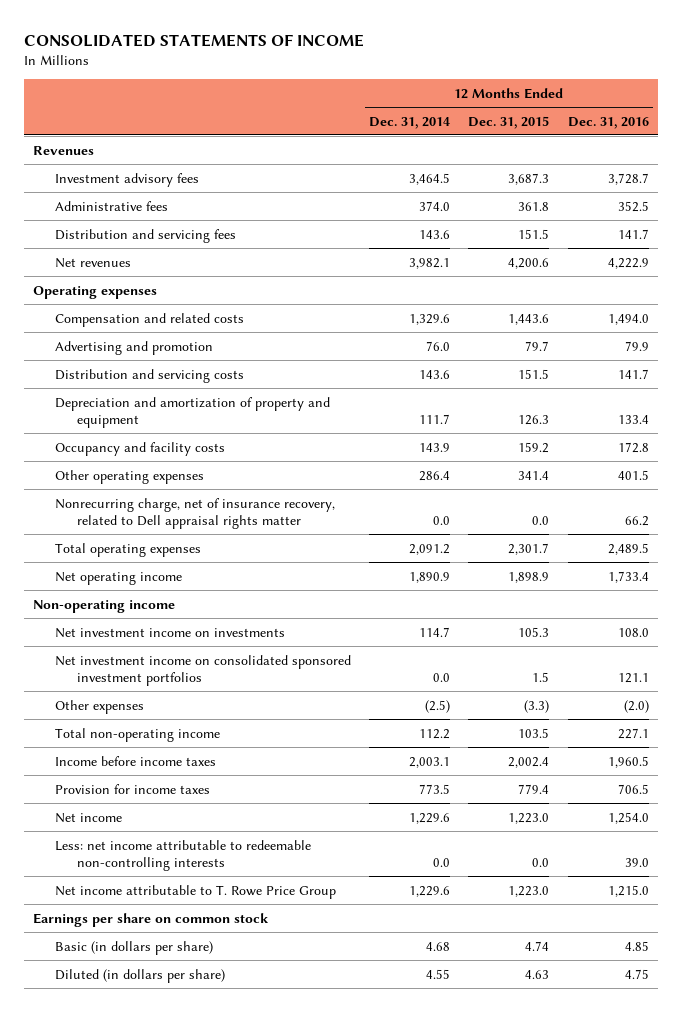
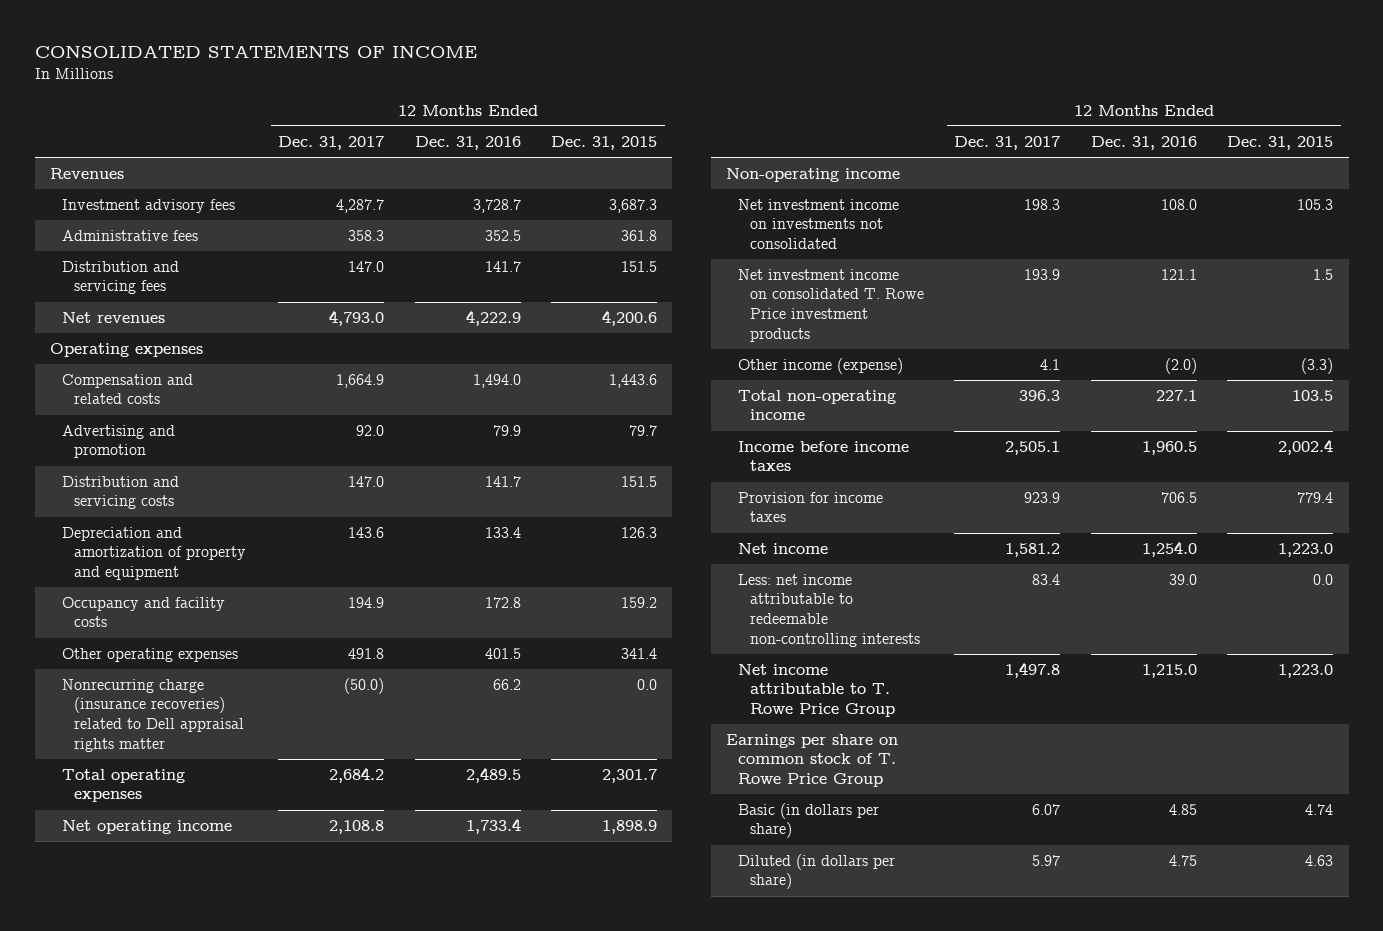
- | 12 Months Ended Dec. 31, 2014 | 12 Months Ended Dec. 31, 2015 | 12 Months Ended Dec. 31, 2016
+ | 12 Months Ended Dec. 31, 2017 | 12 Months Ended Dec. 31, 2016 | 12 Months Ended Dec. 31, 2015
- Nonrecurring charge, net of insurance recovery, related to Dell appraisal rights matter | 0.0 | 0.0 | 66.2
+ Nonrecurring charge (insurance recoveries) related to Dell appraisal rights matter | (50.0) | 66.2 | 0.0
- Net investment income on investments | 114.7 | 105.3 | 108.0
- Net investment income on consolidated sponsored investment portfolios | 0.0 | 1.5 | 121.1
- Other expenses | (2.5) | (3.3) | (2.0)
+ Net investment income on investments not consolidated | 198.3 | 108.0 | 105.3
+ Net investment income on consolidated T. Rowe Price investment products | 193.9 | 121.1 | 1.5
+ Other income (expense) | 4.1 | (2.0) | (3.3)
- Earnings per share on common stock
+ Earnings per share on common stock of T. Rowe Price Group

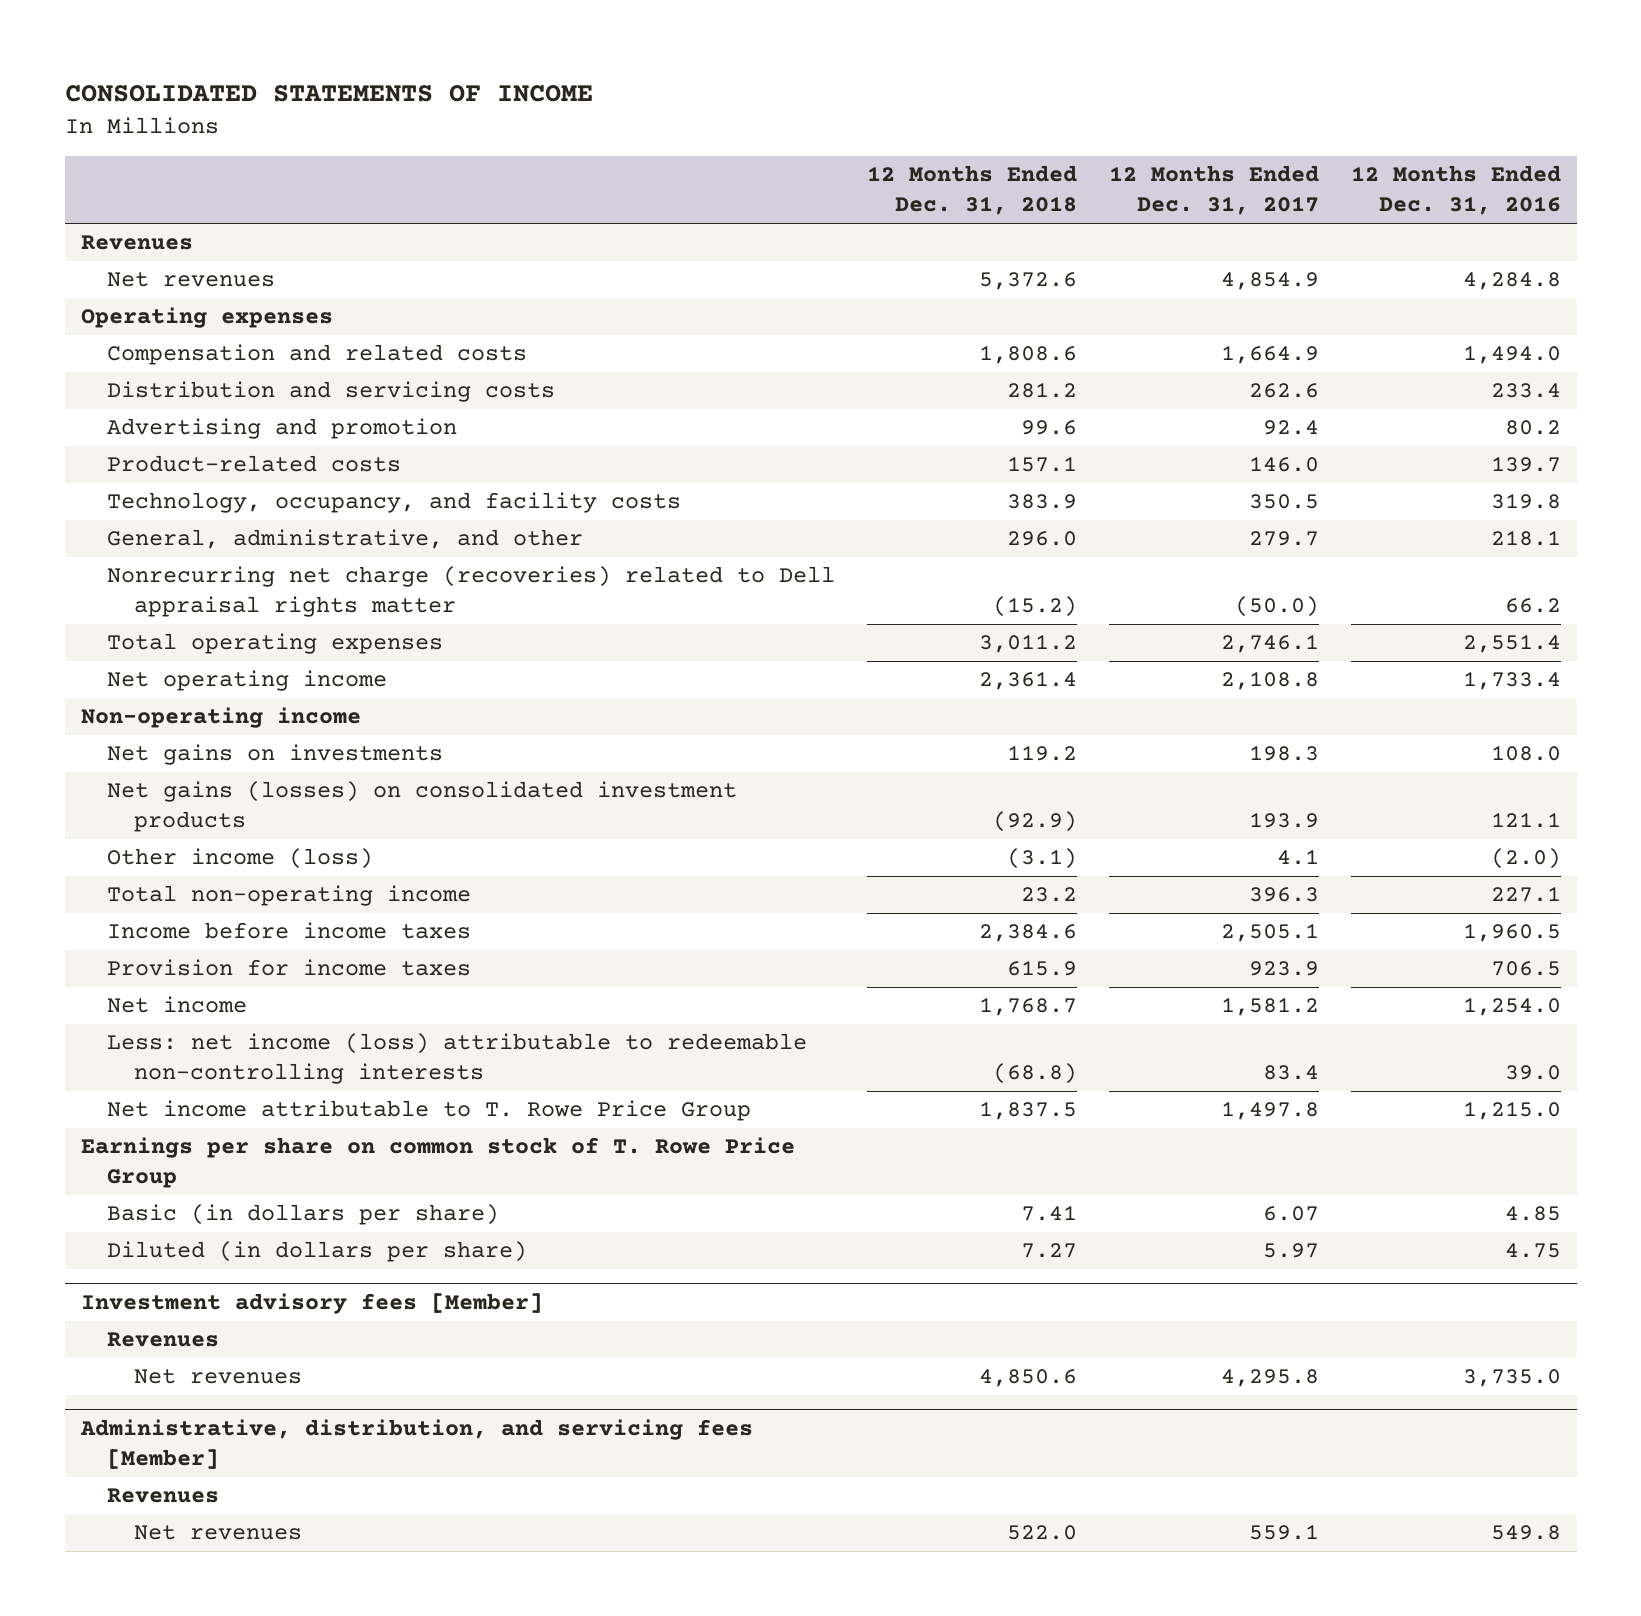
- | 12 Months Ended Dec. 31, 2017 | 12 Months Ended Dec. 31, 2016 | 12 Months Ended Dec. 31, 2015
+ | 12 Months Ended Dec. 31, 2018 | 12 Months Ended Dec. 31, 2017 | 12 Months Ended Dec. 31, 2016
- Investment advisory fees | 4,287.7 | 3,728.7 | 3,687.3
- Administrative fees | 358.3 | 352.5 | 361.8
- Distribution and servicing fees | 147.0 | 141.7 | 151.5
- Net revenues | 4,793.0 | 4,222.9 | 4,200.6
+ Net revenues | 5,372.6 | 4,854.9 | 4,284.8
- Advertising and promotion | 92.0 | 79.9 | 79.7
- Distribution and servicing costs | 147.0 | 141.7 | 151.5
- Depreciation and amortization of property and equipment | 143.6 | 133.4 | 126.3
- Occupancy and facility costs | 194.9 | 172.8 | 159.2
- Other operating expenses | 491.8 | 401.5 | 341.4
- Nonrecurring charge (insurance recoveries) related to Dell appraisal rights matter | (50.0) | 66.2 | 0.0
- Total operating expenses | 2,684.2 | 2,489.5 | 2,301.7
+ Distribution and servicing costs | 281.2 | 262.6 | 233.4
+ Advertising and promotion | 99.6 | 92.4 | 80.2
+ Product-related costs | 157.1 | 146.0 | 139.7
+ Technology, occupancy, and facility costs | 383.9 | 350.5 | 319.8
+ General, administrative, and other | 296.0 | 279.7 | 218.1
+ Nonrecurring net charge (recoveries) related to Dell appraisal rights matter | (15.2) | (50.0) | 66.2
+ Total operating expenses | 3,011.2 | 2,746.1 | 2,551.4
- Net investment income on investments not consolidated | 198.3 | 108.0 | 105.3
- Net investment income on consolidated T. Rowe Price investment products | 193.9 | 121.1 | 1.5
- Other income (expense) | 4.1 | (2.0) | (3.3)
+ Net gains on investments | 119.2 | 198.3 | 108.0
+ Net gains (losses) on consolidated investment products | (92.9) | 193.9 | 121.1
+ Other income (loss) | (3.1) | 4.1 | (2.0)
- Less: net income attributable to redeemable non-controlling interests | 83.4 | 39.0 | 0.0
+ Less: net income (loss) attributable to redeemable non-controlling interests | (68.8) | 83.4 | 39.0
+ Investment advisory fees [Member]
+ Revenues
+ Net revenues | 4,850.6 | 4,295.8 | 3,735.0
+ Administrative, distribution, and servicing fees [Member]
+ Revenues
+ Net revenues | 522.0 | 559.1 | 549.8

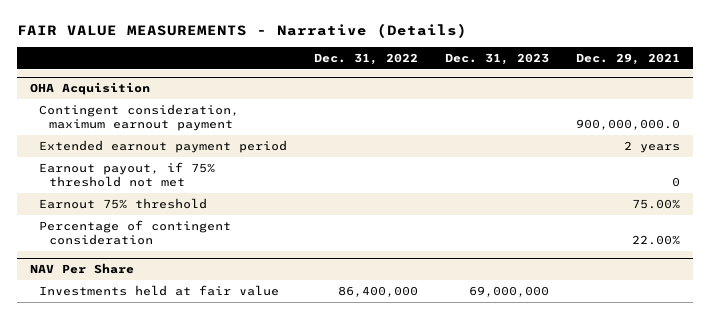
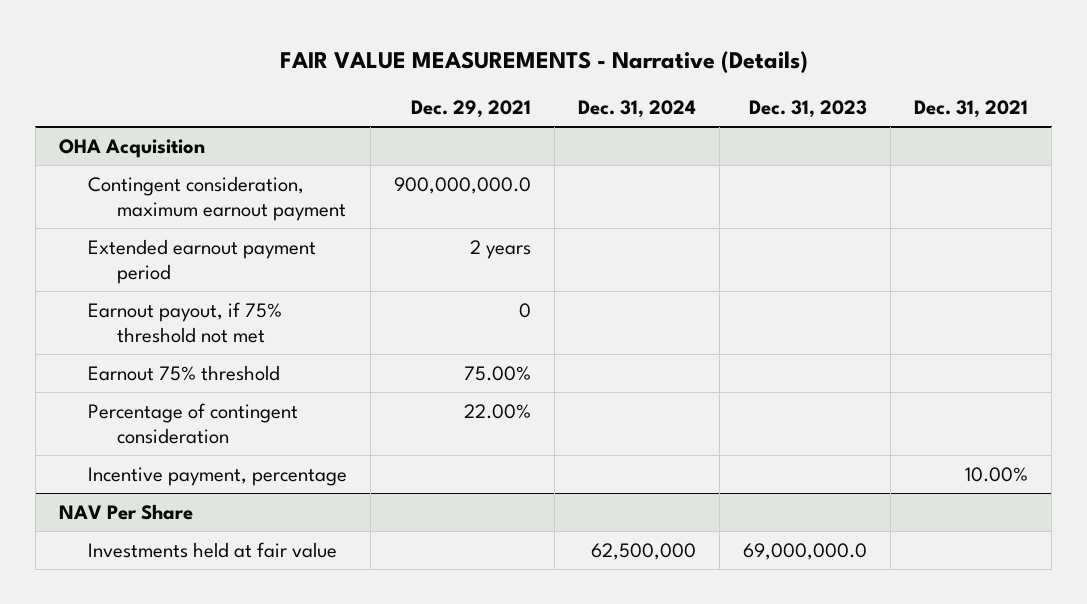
- | Dec. 31, 2022 | Dec. 31, 2023 | Dec. 29, 2021
+ | Dec. 29, 2021 | Dec. 31, 2024 | Dec. 31, 2023 | Dec. 31, 2021
@ OHA Acquisition
+ Incentive payment, percentage | | | | 10.00%
@ NAV Per Share
- Investments held at fair value | 86,400,000 | 69,000,000 |
+ Investments held at fair value | | 62,500,000 | 69,000,000.0 |

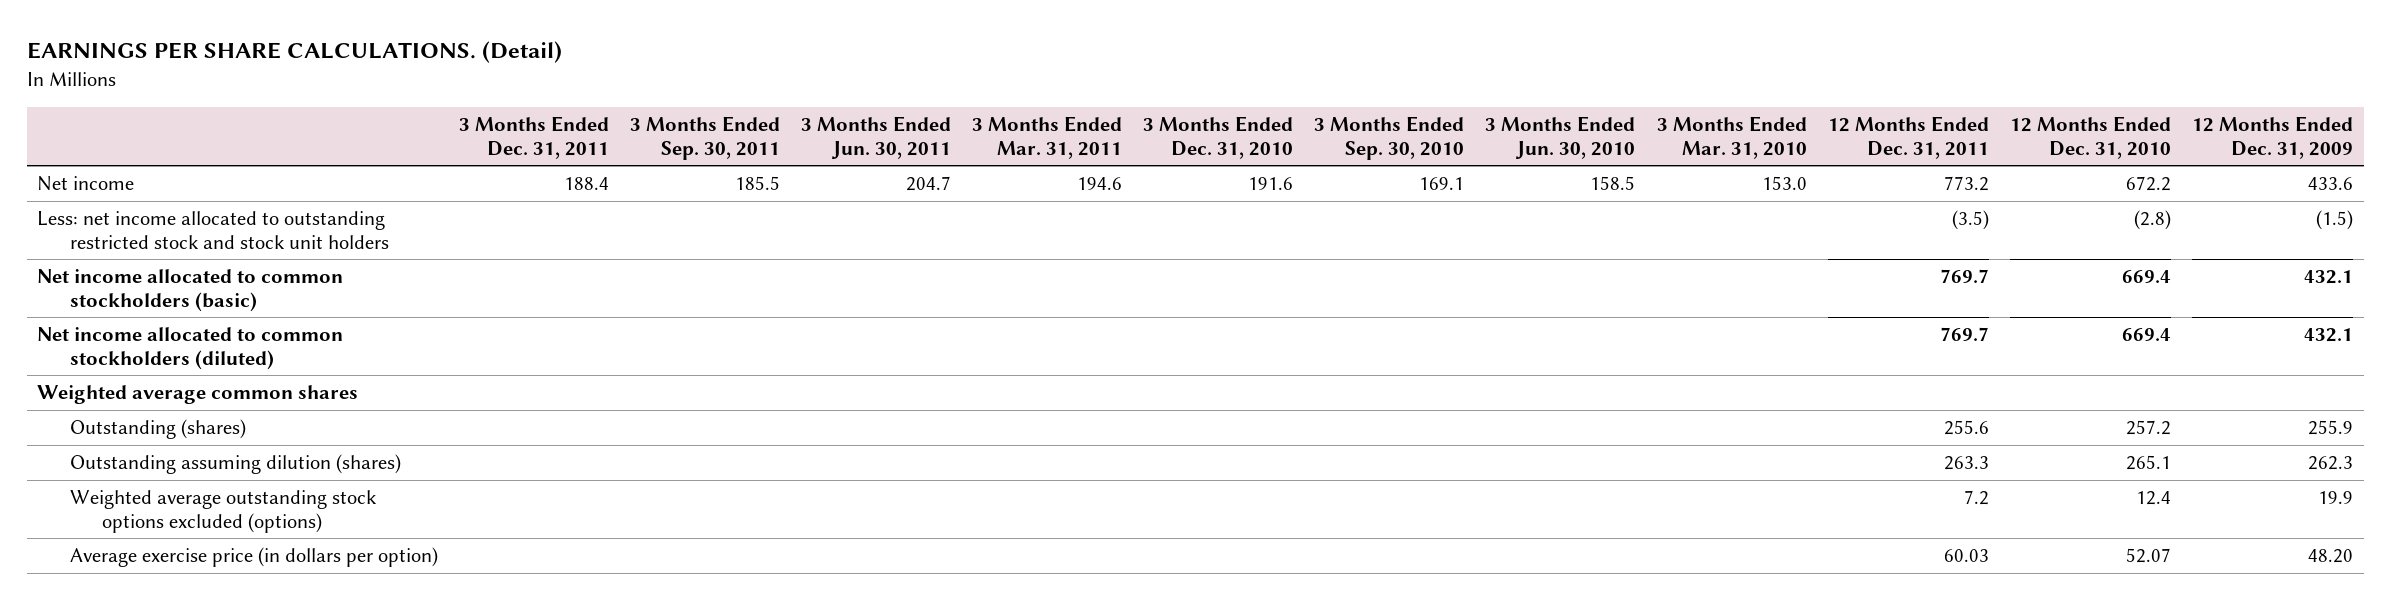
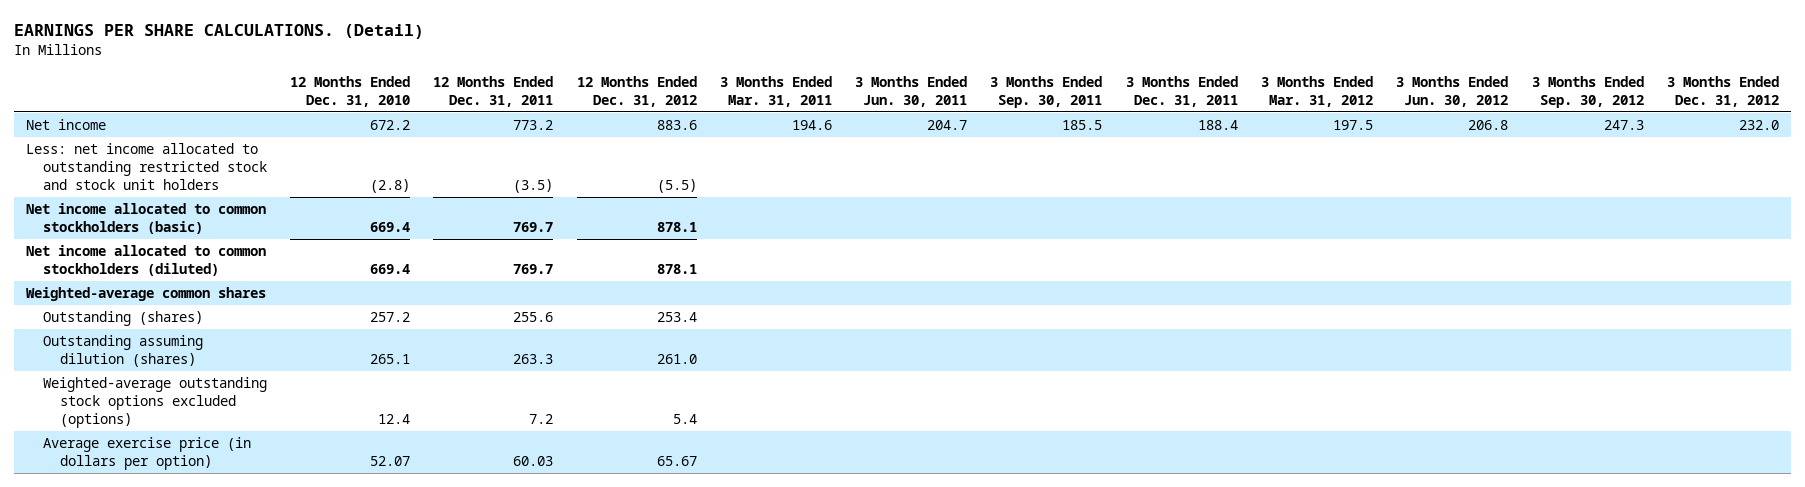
- | 3 Months Ended Dec. 31, 2011 | 3 Months Ended Sep. 30, 2011 | 3 Months Ended Jun. 30, 2011 | 3 Months Ended Mar. 31, 2011 | 3 Months Ended Dec. 31, 2010 | 3 Months Ended Sep. 30, 2010 | 3 Months Ended Jun. 30, 2010 | 3 Months Ended Mar. 31, 2010 | 12 Months Ended Dec. 31, 2011 | 12 Months Ended Dec. 31, 2010 | 12 Months Ended Dec. 31, 2009
+ | 12 Months Ended Dec. 31, 2010 | 12 Months Ended Dec. 31, 2011 | 12 Months Ended Dec. 31, 2012 | 3 Months Ended Mar. 31, 2011 | 3 Months Ended Jun. 30, 2011 | 3 Months Ended Sep. 30, 2011 | 3 Months Ended Dec. 31, 2011 | 3 Months Ended Mar. 31, 2012 | 3 Months Ended Jun. 30, 2012 | 3 Months Ended Sep. 30, 2012 | 3 Months Ended Dec. 31, 2012
- Weighted average common shares
+ Weighted-average common shares
- Weighted average outstanding stock options excluded (options) | | | | | | | | | 7.2 | 12.4 | 19.9
+ Weighted-average outstanding stock options excluded (options) | 12.4 | 7.2 | 5.4 | | | | | | | |

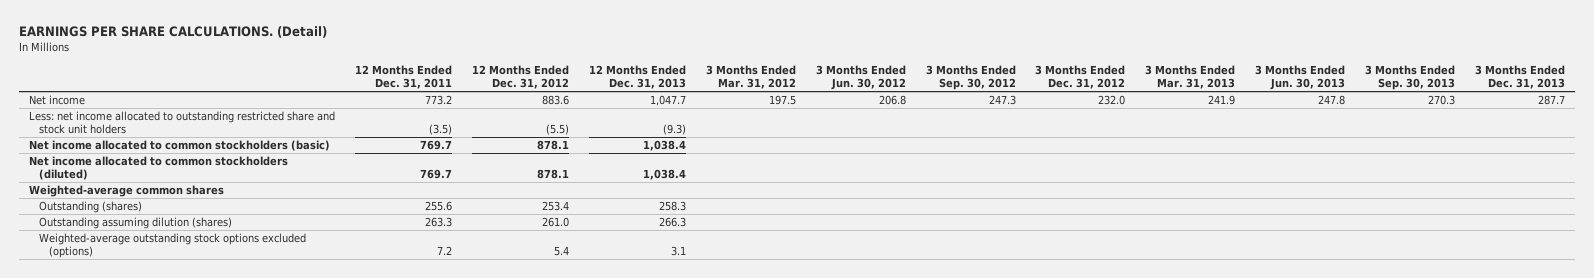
- | 12 Months Ended Dec. 31, 2010 | 12 Months Ended Dec. 31, 2011 | 12 Months Ended Dec. 31, 2012 | 3 Months Ended Mar. 31, 2011 | 3 Months Ended Jun. 30, 2011 | 3 Months Ended Sep. 30, 2011 | 3 Months Ended Dec. 31, 2011 | 3 Months Ended Mar. 31, 2012 | 3 Months Ended Jun. 30, 2012 | 3 Months Ended Sep. 30, 2012 | 3 Months Ended Dec. 31, 2012
+ | 12 Months Ended Dec. 31, 2011 | 12 Months Ended Dec. 31, 2012 | 12 Months Ended Dec. 31, 2013 | 3 Months Ended Mar. 31, 2012 | 3 Months Ended Jun. 30, 2012 | 3 Months Ended Sep. 30, 2012 | 3 Months Ended Dec. 31, 2012 | 3 Months Ended Mar. 31, 2013 | 3 Months Ended Jun. 30, 2013 | 3 Months Ended Sep. 30, 2013 | 3 Months Ended Dec. 31, 2013
- Less: net income allocated to outstanding restricted stock and stock unit holders | (2.8) | (3.5) | (5.5) | | | | | | | |
+ Less: net income allocated to outstanding restricted share and stock unit holders | (3.5) | (5.5) | (9.3) | | | | | | | |
- Average exercise price (in dollars per option) | 52.07 | 60.03 | 65.67 | | | | | | | |

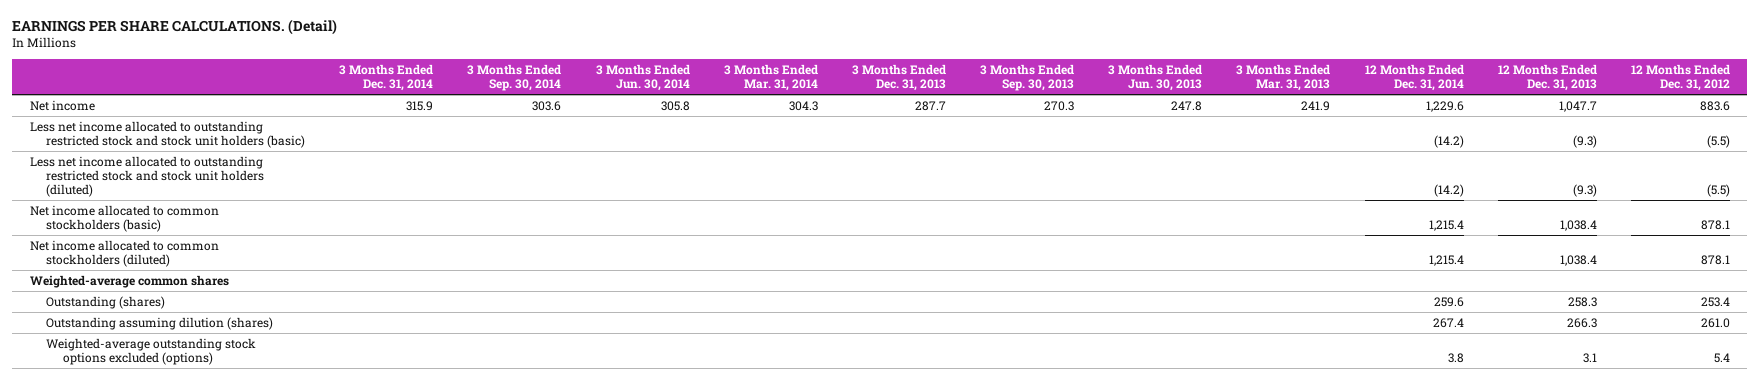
- | 12 Months Ended Dec. 31, 2011 | 12 Months Ended Dec. 31, 2012 | 12 Months Ended Dec. 31, 2013 | 3 Months Ended Mar. 31, 2012 | 3 Months Ended Jun. 30, 2012 | 3 Months Ended Sep. 30, 2012 | 3 Months Ended Dec. 31, 2012 | 3 Months Ended Mar. 31, 2013 | 3 Months Ended Jun. 30, 2013 | 3 Months Ended Sep. 30, 2013 | 3 Months Ended Dec. 31, 2013
+ | 3 Months Ended Dec. 31, 2014 | 3 Months Ended Sep. 30, 2014 | 3 Months Ended Jun. 30, 2014 | 3 Months Ended Mar. 31, 2014 | 3 Months Ended Dec. 31, 2013 | 3 Months Ended Sep. 30, 2013 | 3 Months Ended Jun. 30, 2013 | 3 Months Ended Mar. 31, 2013 | 12 Months Ended Dec. 31, 2014 | 12 Months Ended Dec. 31, 2013 | 12 Months Ended Dec. 31, 2012
- Less: net income allocated to outstanding restricted share and stock unit holders | (3.5) | (5.5) | (9.3) | | | | | | | |
+ Less net income allocated to outstanding restricted stock and stock unit holders (basic) | | | | | | | | | (14.2) | (9.3) | (5.5)
+ Less net income allocated to outstanding restricted stock and stock unit holders (diluted) | | | | | | | | | (14.2) | (9.3) | (5.5)

